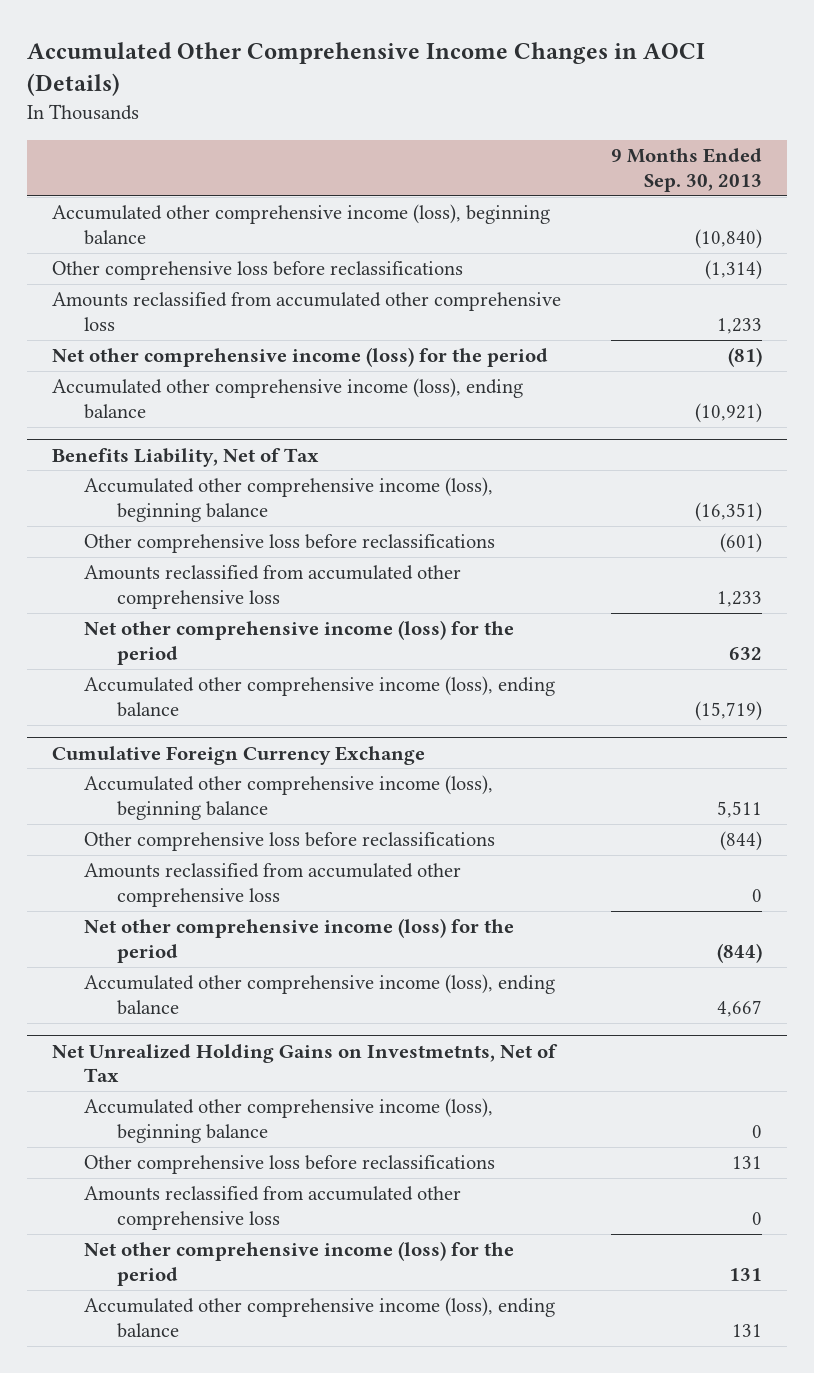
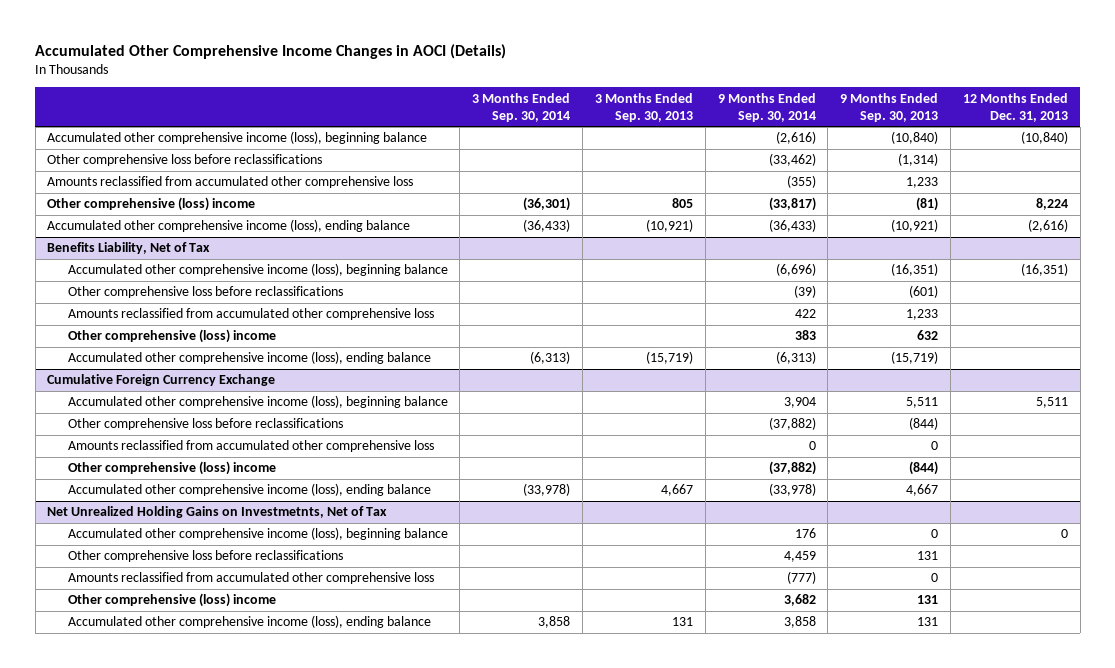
- | 9 Months Ended Sep. 30, 2013
+ | 3 Months Ended Sep. 30, 2014 | 3 Months Ended Sep. 30, 2013 | 9 Months Ended Sep. 30, 2014 | 9 Months Ended Sep. 30, 2013 | 12 Months Ended Dec. 31, 2013
- Net other comprehensive income (loss) for the period | (81)
+ Other comprehensive (loss) income | (36,301) | 805 | (33,817) | (81) | 8,224
@ Benefits Liability, Net of Tax
- Net other comprehensive income (loss) for the period | 632
+ Other comprehensive (loss) income | | | 383 | 632 |
@ Cumulative Foreign Currency Exchange
- Net other comprehensive income (loss) for the period | (844)
+ Other comprehensive (loss) income | | | (37,882) | (844) |
@ Net Unrealized Holding Gains on Investmetnts, Net of Tax
- Net other comprehensive income (loss) for the period | 131
+ Other comprehensive (loss) income | | | 3,682 | 131 |

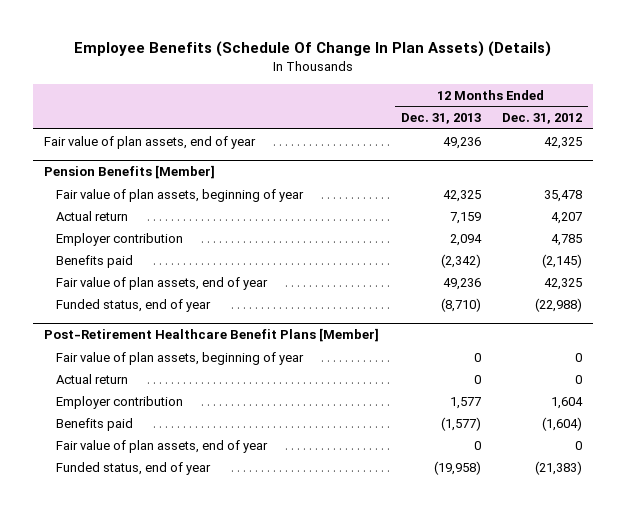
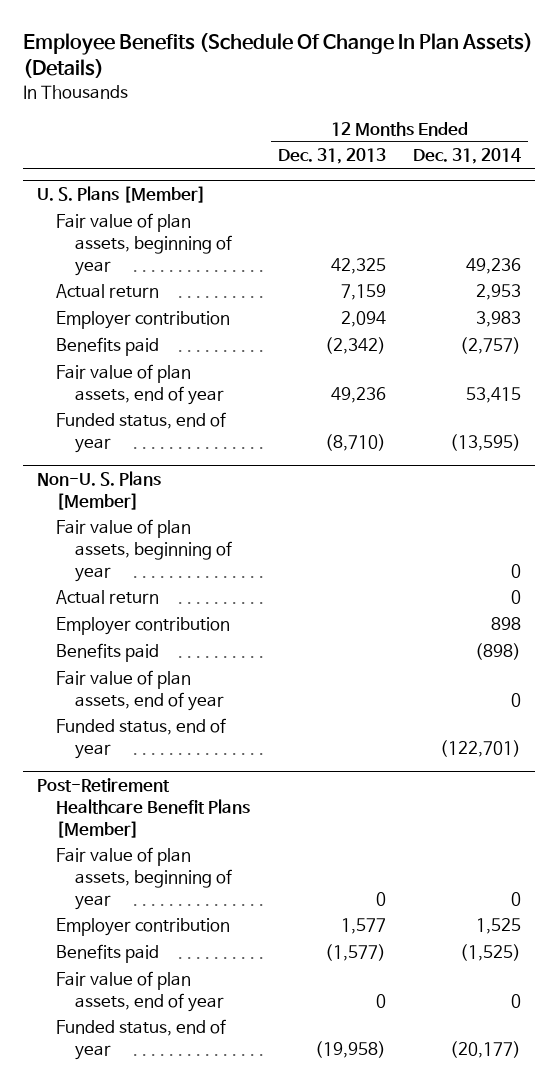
- | 12 Months Ended Dec. 31, 2013 | 12 Months Ended Dec. 31, 2012
+ | 12 Months Ended Dec. 31, 2013 | 12 Months Ended Dec. 31, 2014
- Fair value of plan assets, end of year | 49,236 | 42,325
- Pension Benefits [Member]
+ U. S. Plans [Member]
+ Non-U. S. Plans [Member]
+ Fair value of plan assets, beginning of year | | 0
+ Actual return | | 0
+ Employer contribution | | 898
+ Benefits paid | | (898)
+ Fair value of plan assets, end of year | | 0
+ Funded status, end of year | | (122,701)
@ Post-Retirement Healthcare Benefit Plans [Member]
- Actual return | 0 | 0

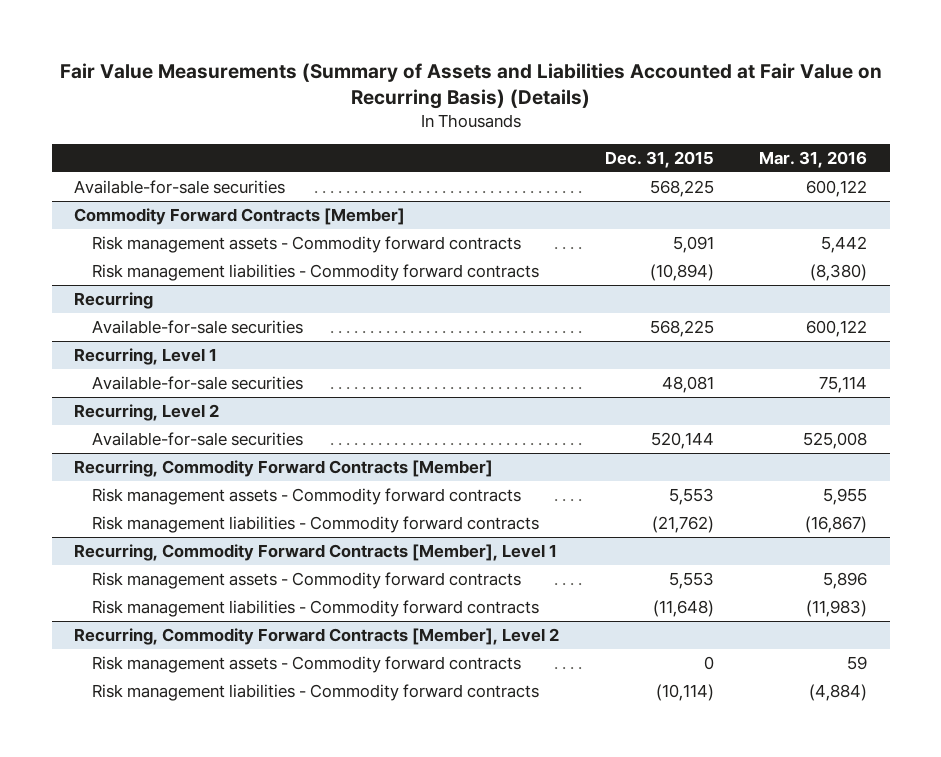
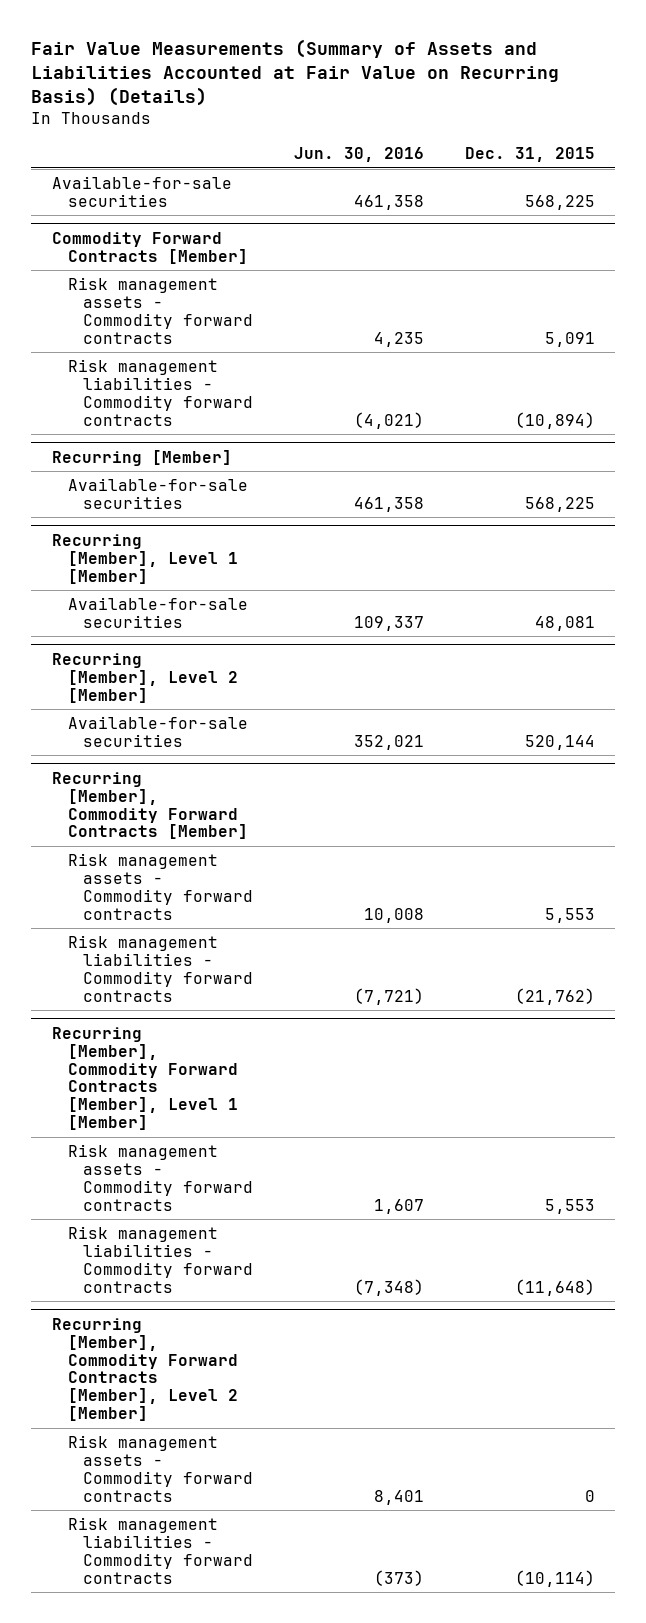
- | Dec. 31, 2015 | Mar. 31, 2016
+ | Jun. 30, 2016 | Dec. 31, 2015
- Recurring
+ Recurring [Member]
- Recurring, Level 1
+ Recurring [Member], Level 1 [Member]
- Recurring, Level 2
+ Recurring [Member], Level 2 [Member]
- Recurring, Commodity Forward Contracts [Member]
+ Recurring [Member], Commodity Forward Contracts [Member]
- Recurring, Commodity Forward Contracts [Member], Level 1
+ Recurring [Member], Commodity Forward Contracts [Member], Level 1 [Member]
- Recurring, Commodity Forward Contracts [Member], Level 2
+ Recurring [Member], Commodity Forward Contracts [Member], Level 2 [Member]

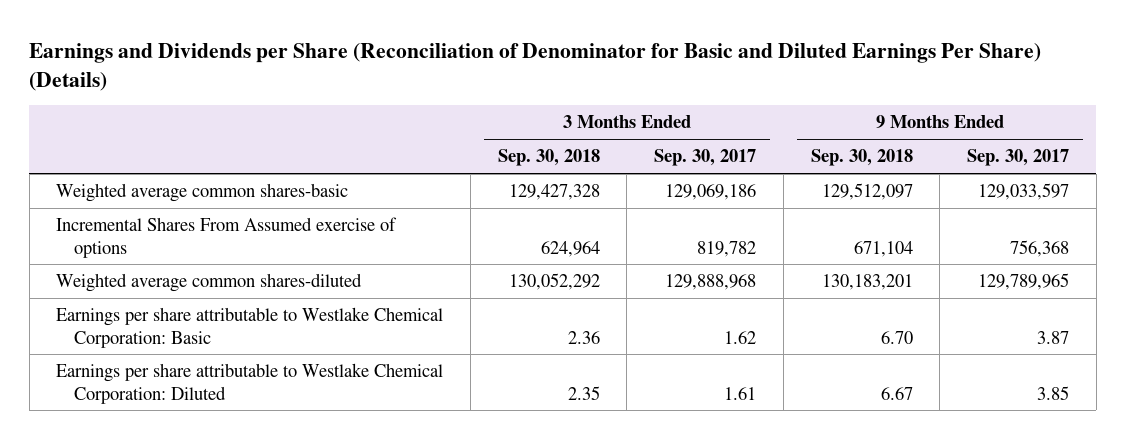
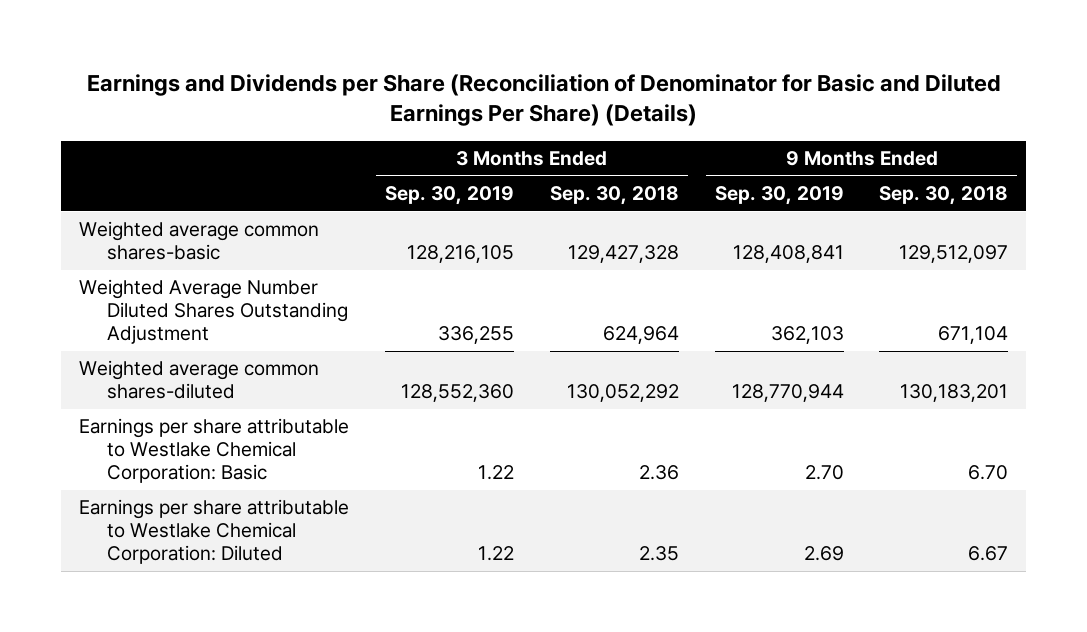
- | 3 Months Ended Sep. 30, 2018 | 3 Months Ended Sep. 30, 2017 | 9 Months Ended Sep. 30, 2018 | 9 Months Ended Sep. 30, 2017
+ | 3 Months Ended Sep. 30, 2019 | 3 Months Ended Sep. 30, 2018 | 9 Months Ended Sep. 30, 2019 | 9 Months Ended Sep. 30, 2018
- Incremental Shares From Assumed exercise of options | 624,964 | 819,782 | 671,104 | 756,368
+ Weighted Average Number Diluted Shares Outstanding Adjustment | 336,255 | 624,964 | 362,103 | 671,104

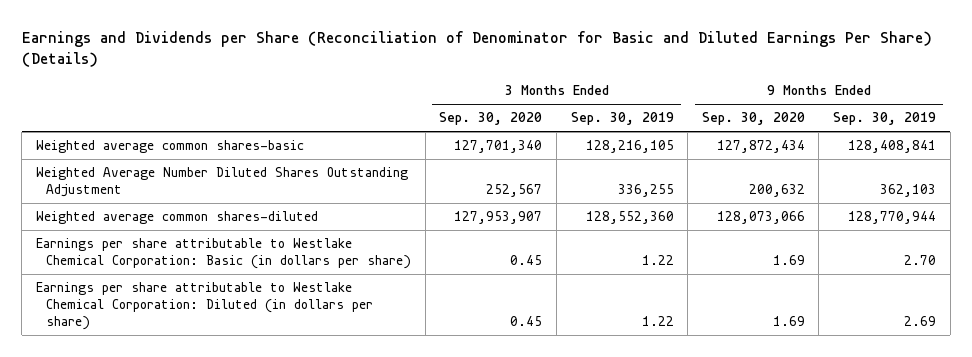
- | 3 Months Ended Sep. 30, 2019 | 3 Months Ended Sep. 30, 2018 | 9 Months Ended Sep. 30, 2019 | 9 Months Ended Sep. 30, 2018
+ | 3 Months Ended Sep. 30, 2020 | 3 Months Ended Sep. 30, 2019 | 9 Months Ended Sep. 30, 2020 | 9 Months Ended Sep. 30, 2019
- Earnings per share attributable to Westlake Chemical Corporation: Basic | 1.22 | 2.36 | 2.70 | 6.70
- Earnings per share attributable to Westlake Chemical Corporation: Diluted | 1.22 | 2.35 | 2.69 | 6.67
+ Earnings per share attributable to Westlake Chemical Corporation: Basic (in dollars per share) | 0.45 | 1.22 | 1.69 | 2.70
+ Earnings per share attributable to Westlake Chemical Corporation: Diluted (in dollars per share) | 0.45 | 1.22 | 1.69 | 2.69

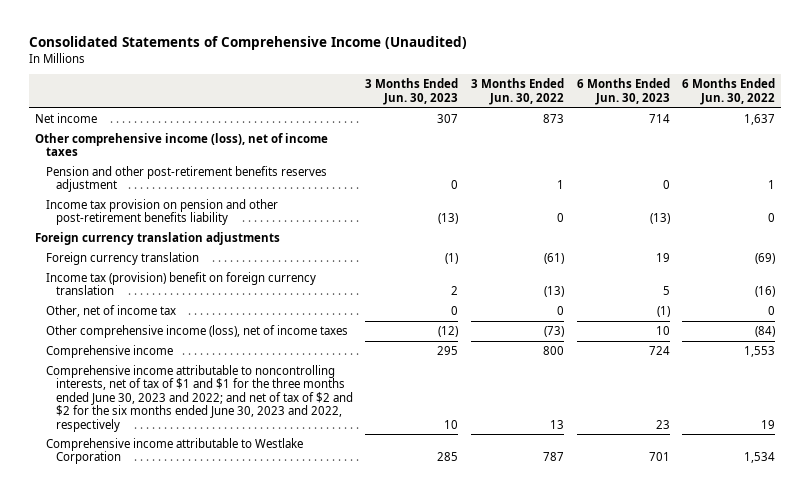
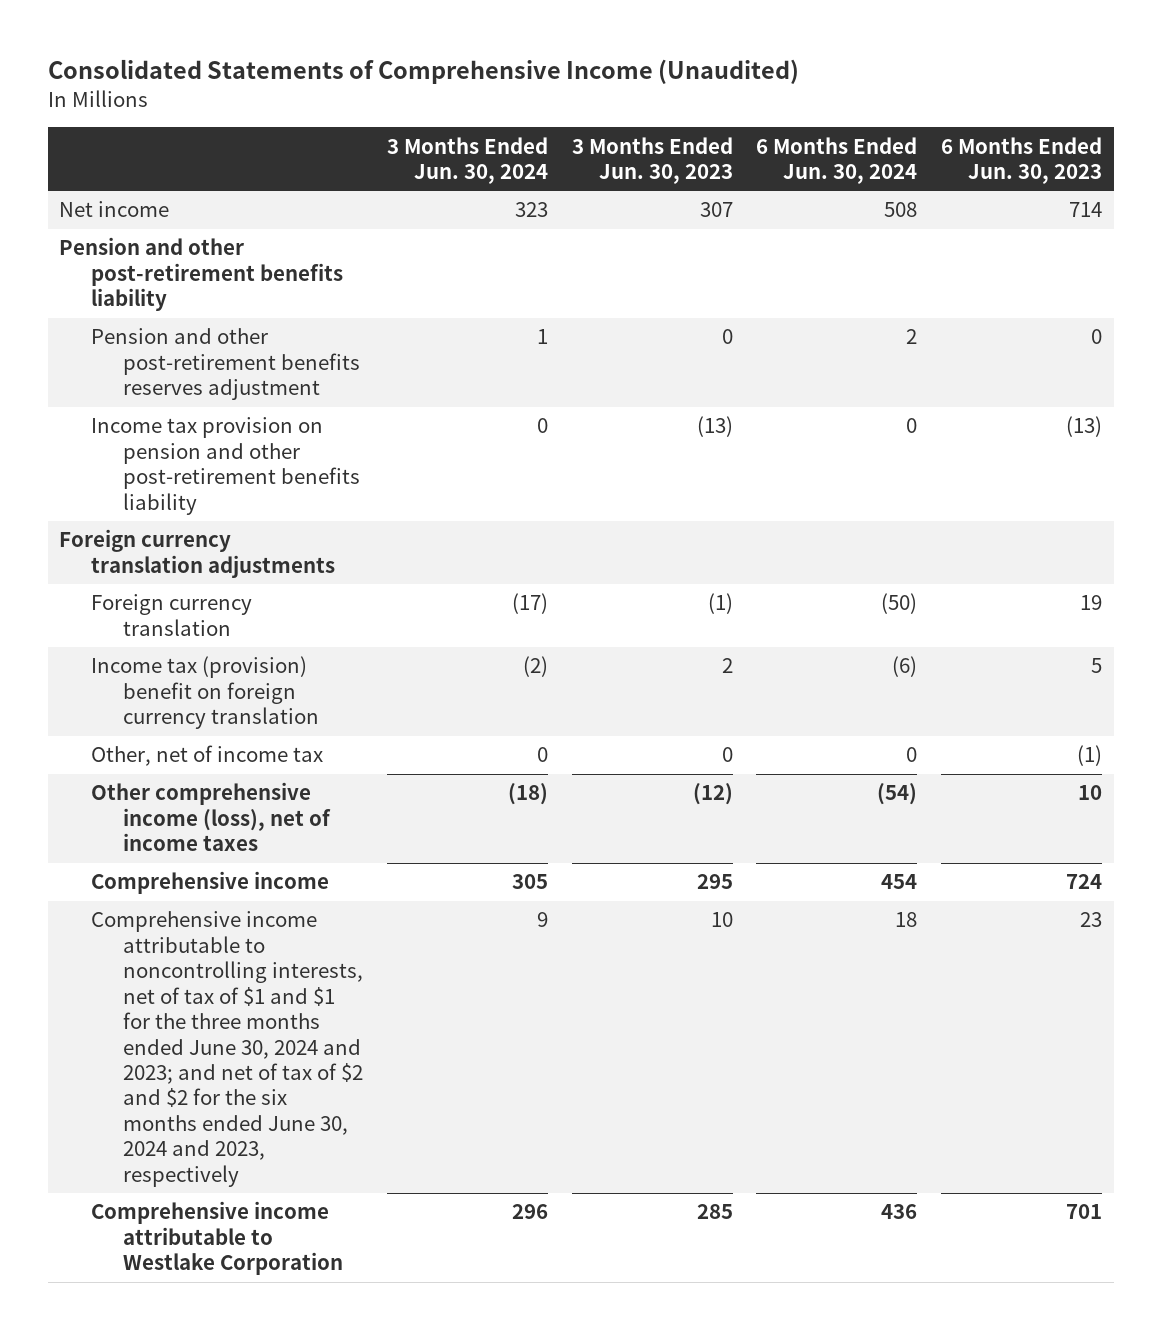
- | 3 Months Ended Jun. 30, 2023 | 3 Months Ended Jun. 30, 2022 | 6 Months Ended Jun. 30, 2023 | 6 Months Ended Jun. 30, 2022
+ | 3 Months Ended Jun. 30, 2024 | 3 Months Ended Jun. 30, 2023 | 6 Months Ended Jun. 30, 2024 | 6 Months Ended Jun. 30, 2023
- Other comprehensive income (loss), net of income taxes
+ Pension and other post-retirement benefits liability
- Comprehensive income attributable to noncontrolling interests, net of tax of $1 and $1 for the three months ended June 30, 2023 and 2022; and net of tax of $2 and $2 for the six months ended June 30, 2023 and 2022, respectively | 10 | 13 | 23 | 19
+ Comprehensive income attributable to noncontrolling interests, net of tax of $1 and $1 for the three months ended June 30, 2024 and 2023; and net of tax of $2 and $2 for the six months ended June 30, 2024 and 2023, respectively | 9 | 10 | 18 | 23

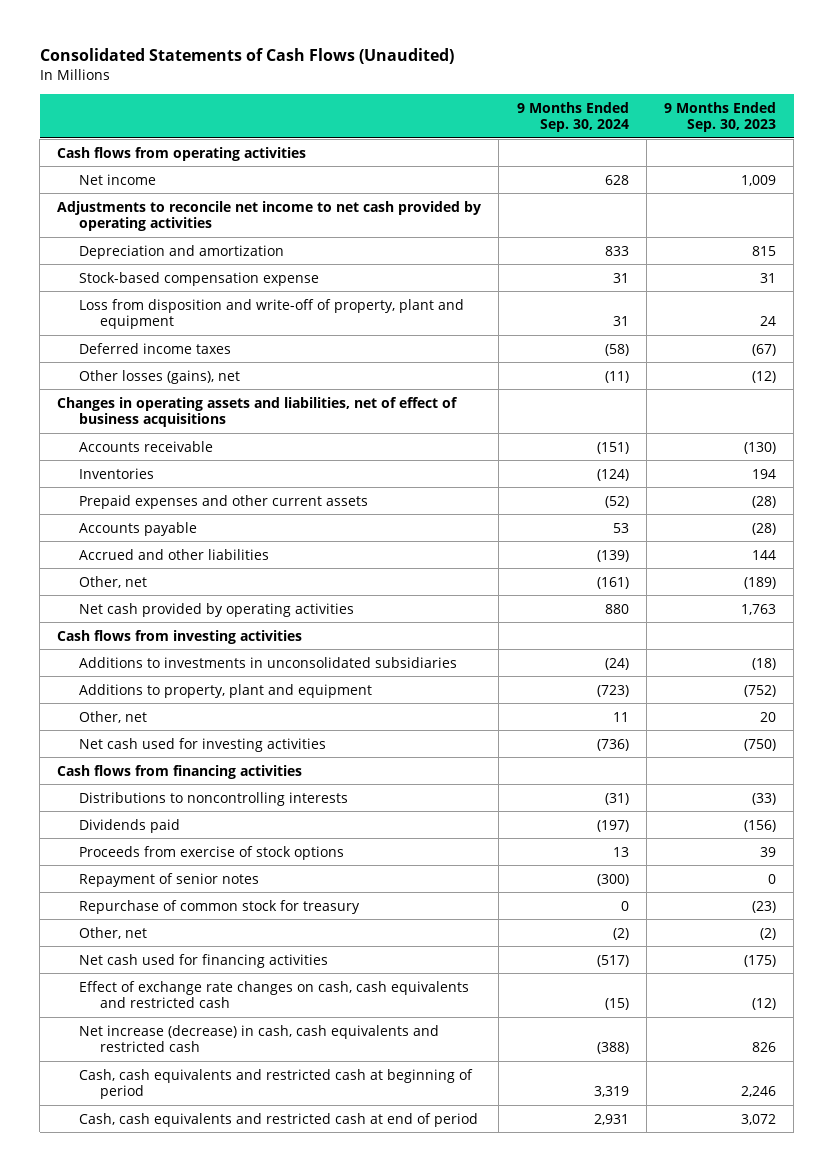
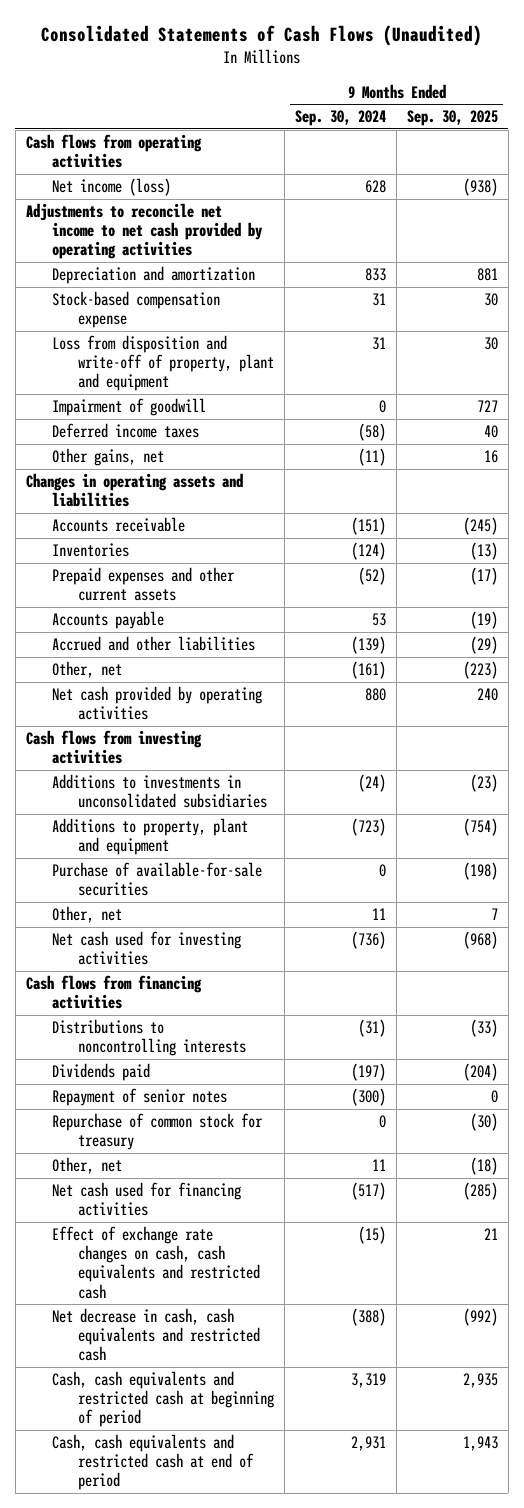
- | 9 Months Ended Sep. 30, 2024 | 9 Months Ended Sep. 30, 2023
+ | 9 Months Ended Sep. 30, 2024 | 9 Months Ended Sep. 30, 2025
- Net income | 628 | 1,009
+ Net income (loss) | 628 | (938)
+ Impairment of goodwill | 0 | 727
- Other losses (gains), net | (11) | (12)
- Changes in operating assets and liabilities, net of effect of business acquisitions
+ Other gains, net | (11) | 16
+ Changes in operating assets and liabilities
+ Purchase of available-for-sale securities | 0 | (198)
- Proceeds from exercise of stock options | 13 | 39
- Other, net | (2) | (2)
+ Other, net | 11 | (18)
- Net increase (decrease) in cash, cash equivalents and restricted cash | (388) | 826
+ Net decrease in cash, cash equivalents and restricted cash | (388) | (992)

